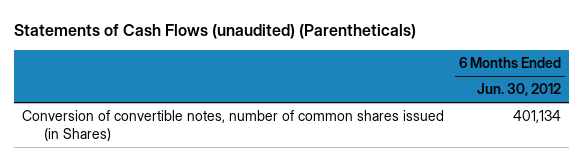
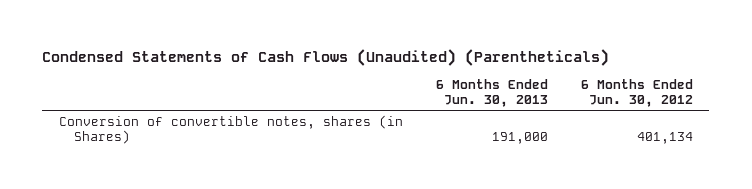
- Statements of Cash Flows (unaudited) (Parentheticals)
+ Condensed Statements of Cash Flows (Unaudited) (Parentheticals)
- | 6 Months Ended Jun. 30, 2012
+ | 6 Months Ended Jun. 30, 2013 | 6 Months Ended Jun. 30, 2012
- Conversion of convertible notes, number of common shares issued (in Shares) | 401,134
+ Conversion of convertible notes, shares (in Shares) | 191,000 | 401,134

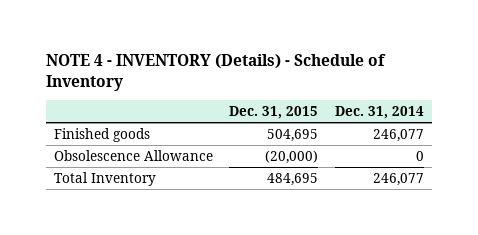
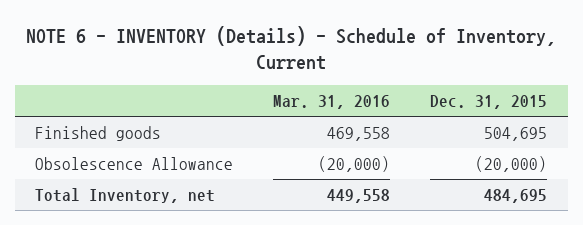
- NOTE 4 - INVENTORY (Details) - Schedule of Inventory
+ NOTE 6 - INVENTORY (Details) - Schedule of Inventory, Current
- | Dec. 31, 2015 | Dec. 31, 2014
+ | Mar. 31, 2016 | Dec. 31, 2015
- Total Inventory | 484,695 | 246,077
+ Total Inventory, net | 449,558 | 484,695

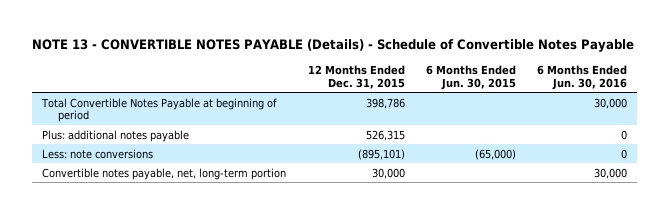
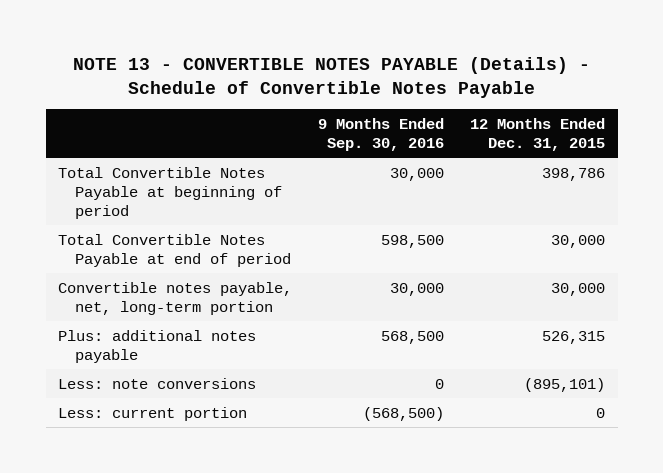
- | 12 Months Ended Dec. 31, 2015 | 6 Months Ended Jun. 30, 2015 | 6 Months Ended Jun. 30, 2016
+ | 9 Months Ended Sep. 30, 2016 | 12 Months Ended Dec. 31, 2015
+ Total Convertible Notes Payable at end of period | 598,500 | 30,000
moved up: Convertible notes payable, net, long-term portion | 30,000 | 30,000
+ Less: current portion | (568,500) | 0

